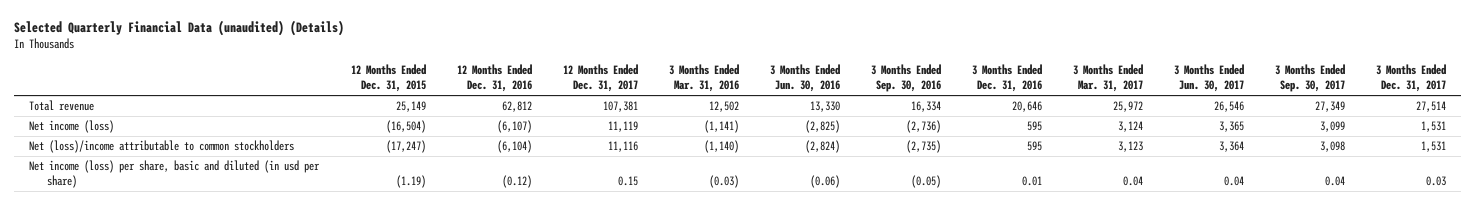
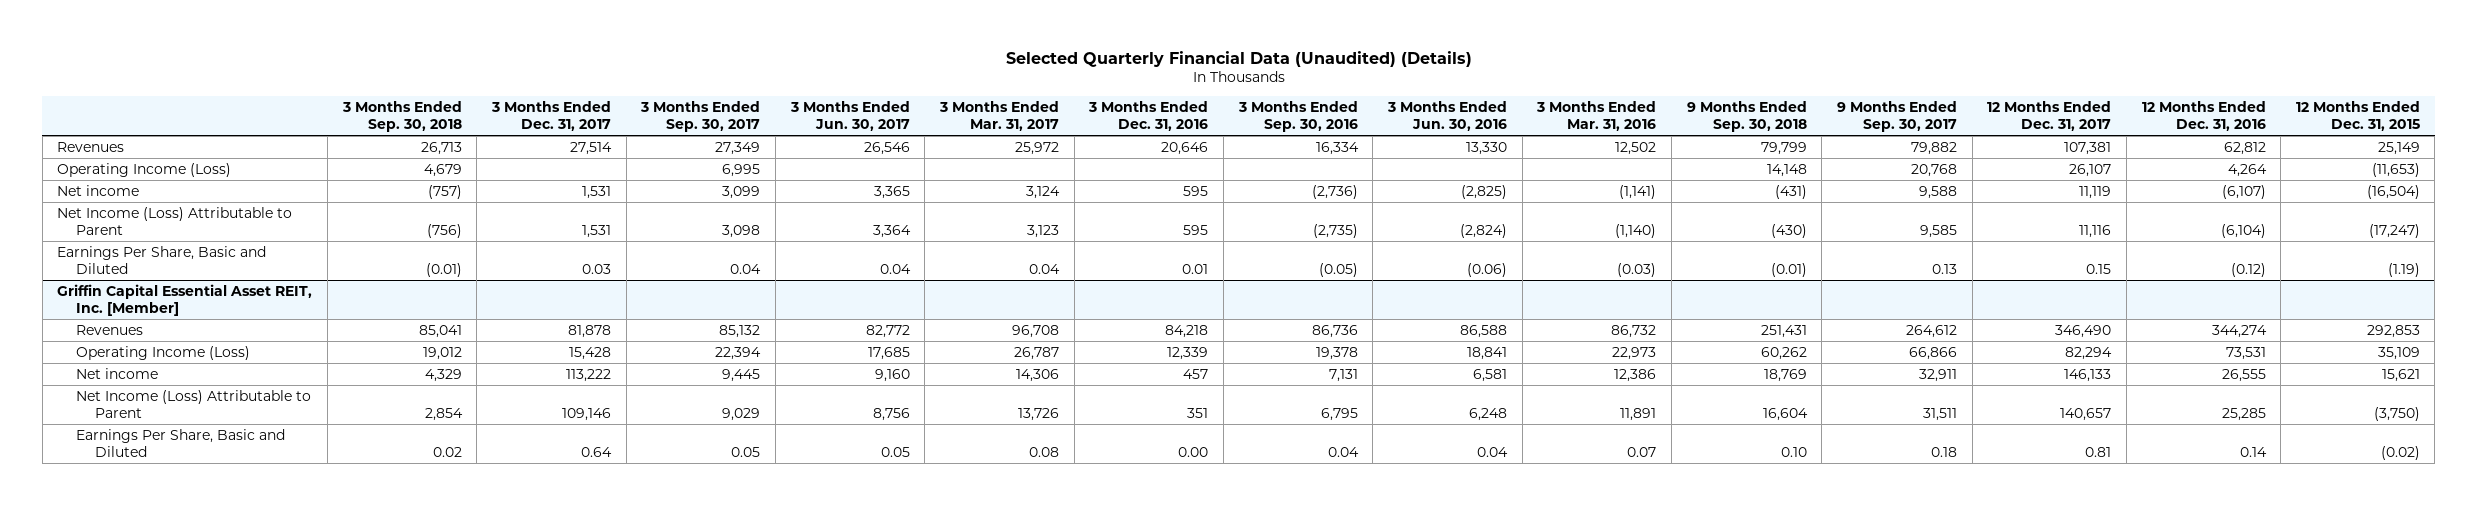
- Selected Quarterly Financial Data (unaudited) (Details)
+ Selected Quarterly Financial Data (Unaudited) (Details)
- | 12 Months Ended Dec. 31, 2015 | 12 Months Ended Dec. 31, 2016 | 12 Months Ended Dec. 31, 2017 | 3 Months Ended Mar. 31, 2016 | 3 Months Ended Jun. 30, 2016 | 3 Months Ended Sep. 30, 2016 | 3 Months Ended Dec. 31, 2016 | 3 Months Ended Mar. 31, 2017 | 3 Months Ended Jun. 30, 2017 | 3 Months Ended Sep. 30, 2017 | 3 Months Ended Dec. 31, 2017
+ | 3 Months Ended Sep. 30, 2018 | 3 Months Ended Dec. 31, 2017 | 3 Months Ended Sep. 30, 2017 | 3 Months Ended Jun. 30, 2017 | 3 Months Ended Mar. 31, 2017 | 3 Months Ended Dec. 31, 2016 | 3 Months Ended Sep. 30, 2016 | 3 Months Ended Jun. 30, 2016 | 3 Months Ended Mar. 31, 2016 | 9 Months Ended Sep. 30, 2018 | 9 Months Ended Sep. 30, 2017 | 12 Months Ended Dec. 31, 2017 | 12 Months Ended Dec. 31, 2016 | 12 Months Ended Dec. 31, 2015
- Total revenue | 25,149 | 62,812 | 107,381 | 12,502 | 13,330 | 16,334 | 20,646 | 25,972 | 26,546 | 27,349 | 27,514
- Net income (loss) | (16,504) | (6,107) | 11,119 | (1,141) | (2,825) | (2,736) | 595 | 3,124 | 3,365 | 3,099 | 1,531
- Net (loss)/income attributable to common stockholders | (17,247) | (6,104) | 11,116 | (1,140) | (2,824) | (2,735) | 595 | 3,123 | 3,364 | 3,098 | 1,531
- Net income (loss) per share, basic and diluted (in usd per share) | (1.19) | (0.12) | 0.15 | (0.03) | (0.06) | (0.05) | 0.01 | 0.04 | 0.04 | 0.04 | 0.03
+ Revenues | 26,713 | 27,514 | 27,349 | 26,546 | 25,972 | 20,646 | 16,334 | 13,330 | 12,502 | 79,799 | 79,882 | 107,381 | 62,812 | 25,149
+ Operating Income (Loss) | 4,679 | | 6,995 | | | | | | | 14,148 | 20,768 | 26,107 | 4,264 | (11,653)
+ Net income | (757) | 1,531 | 3,099 | 3,365 | 3,124 | 595 | (2,736) | (2,825) | (1,141) | (431) | 9,588 | 11,119 | (6,107) | (16,504)
+ Net Income (Loss) Attributable to Parent | (756) | 1,531 | 3,098 | 3,364 | 3,123 | 595 | (2,735) | (2,824) | (1,140) | (430) | 9,585 | 11,116 | (6,104) | (17,247)
+ Earnings Per Share, Basic and Diluted | (0.01) | 0.03 | 0.04 | 0.04 | 0.04 | 0.01 | (0.05) | (0.06) | (0.03) | (0.01) | 0.13 | 0.15 | (0.12) | (1.19)
+ Griffin Capital Essential Asset REIT, Inc. [Member]
+ Revenues | 85,041 | 81,878 | 85,132 | 82,772 | 96,708 | 84,218 | 86,736 | 86,588 | 86,732 | 251,431 | 264,612 | 346,490 | 344,274 | 292,853
+ Operating Income (Loss) | 19,012 | 15,428 | 22,394 | 17,685 | 26,787 | 12,339 | 19,378 | 18,841 | 22,973 | 60,262 | 66,866 | 82,294 | 73,531 | 35,109
+ Net income | 4,329 | 113,222 | 9,445 | 9,160 | 14,306 | 457 | 7,131 | 6,581 | 12,386 | 18,769 | 32,911 | 146,133 | 26,555 | 15,621
+ Net Income (Loss) Attributable to Parent | 2,854 | 109,146 | 9,029 | 8,756 | 13,726 | 351 | 6,795 | 6,248 | 11,891 | 16,604 | 31,511 | 140,657 | 25,285 | (3,750)
+ Earnings Per Share, Basic and Diluted | 0.02 | 0.64 | 0.05 | 0.05 | 0.08 | 0.00 | 0.04 | 0.04 | 0.07 | 0.10 | 0.18 | 0.81 | 0.14 | (0.02)

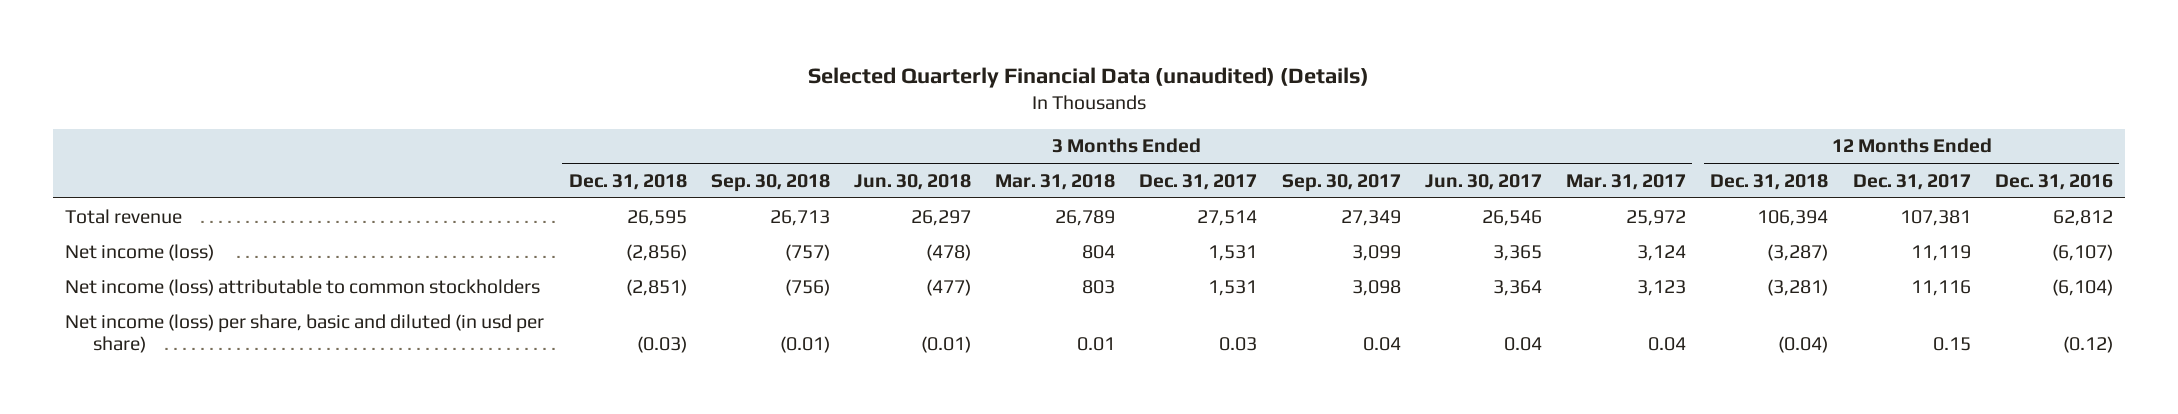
- Selected Quarterly Financial Data (Unaudited) (Details)
+ Selected Quarterly Financial Data (unaudited) (Details)
- | 3 Months Ended Sep. 30, 2018 | 3 Months Ended Dec. 31, 2017 | 3 Months Ended Sep. 30, 2017 | 3 Months Ended Jun. 30, 2017 | 3 Months Ended Mar. 31, 2017 | 3 Months Ended Dec. 31, 2016 | 3 Months Ended Sep. 30, 2016 | 3 Months Ended Jun. 30, 2016 | 3 Months Ended Mar. 31, 2016 | 9 Months Ended Sep. 30, 2018 | 9 Months Ended Sep. 30, 2017 | 12 Months Ended Dec. 31, 2017 | 12 Months Ended Dec. 31, 2016 | 12 Months Ended Dec. 31, 2015
+ | 3 Months Ended Dec. 31, 2018 | 3 Months Ended Sep. 30, 2018 | 3 Months Ended Jun. 30, 2018 | 3 Months Ended Mar. 31, 2018 | 3 Months Ended Dec. 31, 2017 | 3 Months Ended Sep. 30, 2017 | 3 Months Ended Jun. 30, 2017 | 3 Months Ended Mar. 31, 2017 | 12 Months Ended Dec. 31, 2018 | 12 Months Ended Dec. 31, 2017 | 12 Months Ended Dec. 31, 2016
- Revenues | 26,713 | 27,514 | 27,349 | 26,546 | 25,972 | 20,646 | 16,334 | 13,330 | 12,502 | 79,799 | 79,882 | 107,381 | 62,812 | 25,149
- Operating Income (Loss) | 4,679 | | 6,995 | | | | | | | 14,148 | 20,768 | 26,107 | 4,264 | (11,653)
- Net income | (757) | 1,531 | 3,099 | 3,365 | 3,124 | 595 | (2,736) | (2,825) | (1,141) | (431) | 9,588 | 11,119 | (6,107) | (16,504)
- Net Income (Loss) Attributable to Parent | (756) | 1,531 | 3,098 | 3,364 | 3,123 | 595 | (2,735) | (2,824) | (1,140) | (430) | 9,585 | 11,116 | (6,104) | (17,247)
- Earnings Per Share, Basic and Diluted | (0.01) | 0.03 | 0.04 | 0.04 | 0.04 | 0.01 | (0.05) | (0.06) | (0.03) | (0.01) | 0.13 | 0.15 | (0.12) | (1.19)
- Griffin Capital Essential Asset REIT, Inc. [Member]
- Revenues | 85,041 | 81,878 | 85,132 | 82,772 | 96,708 | 84,218 | 86,736 | 86,588 | 86,732 | 251,431 | 264,612 | 346,490 | 344,274 | 292,853
- Operating Income (Loss) | 19,012 | 15,428 | 22,394 | 17,685 | 26,787 | 12,339 | 19,378 | 18,841 | 22,973 | 60,262 | 66,866 | 82,294 | 73,531 | 35,109
- Net income | 4,329 | 113,222 | 9,445 | 9,160 | 14,306 | 457 | 7,131 | 6,581 | 12,386 | 18,769 | 32,911 | 146,133 | 26,555 | 15,621
- Net Income (Loss) Attributable to Parent | 2,854 | 109,146 | 9,029 | 8,756 | 13,726 | 351 | 6,795 | 6,248 | 11,891 | 16,604 | 31,511 | 140,657 | 25,285 | (3,750)
- Earnings Per Share, Basic and Diluted | 0.02 | 0.64 | 0.05 | 0.05 | 0.08 | 0.00 | 0.04 | 0.04 | 0.07 | 0.10 | 0.18 | 0.81 | 0.14 | (0.02)
+ Total revenue | 26,595 | 26,713 | 26,297 | 26,789 | 27,514 | 27,349 | 26,546 | 25,972 | 106,394 | 107,381 | 62,812
+ Net income (loss) | (2,856) | (757) | (478) | 804 | 1,531 | 3,099 | 3,365 | 3,124 | (3,287) | 11,119 | (6,107)
+ Net income (loss) attributable to common stockholders | (2,851) | (756) | (477) | 803 | 1,531 | 3,098 | 3,364 | 3,123 | (3,281) | 11,116 | (6,104)
+ Net income (loss) per share, basic and diluted (in usd per share) | (0.03) | (0.01) | (0.01) | 0.01 | 0.03 | 0.04 | 0.04 | 0.04 | (0.04) | 0.15 | (0.12)

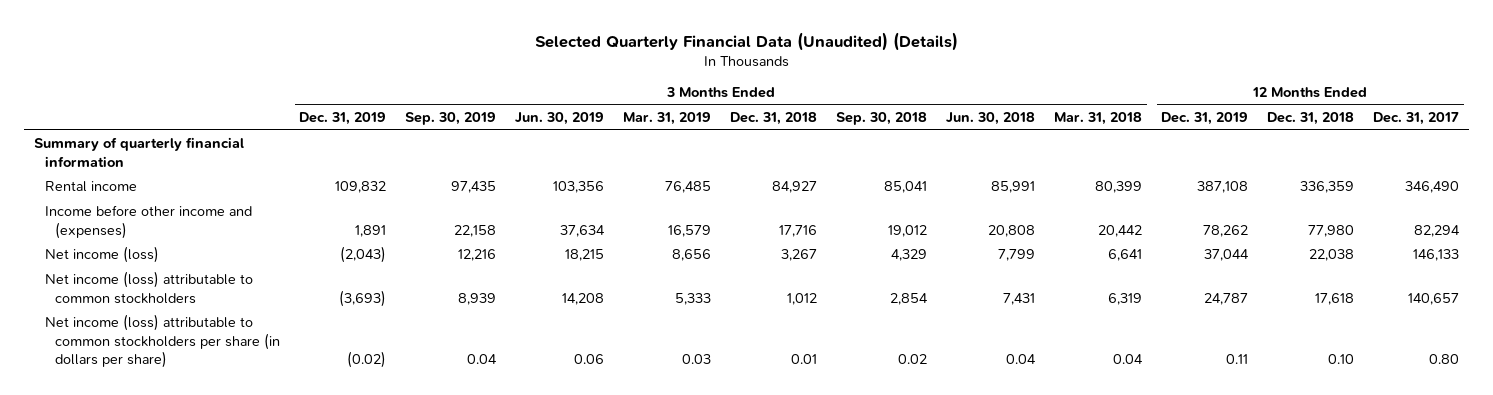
- Selected Quarterly Financial Data (unaudited) (Details)
+ Selected Quarterly Financial Data (Unaudited) (Details)
- | 3 Months Ended Dec. 31, 2018 | 3 Months Ended Sep. 30, 2018 | 3 Months Ended Jun. 30, 2018 | 3 Months Ended Mar. 31, 2018 | 3 Months Ended Dec. 31, 2017 | 3 Months Ended Sep. 30, 2017 | 3 Months Ended Jun. 30, 2017 | 3 Months Ended Mar. 31, 2017 | 12 Months Ended Dec. 31, 2018 | 12 Months Ended Dec. 31, 2017 | 12 Months Ended Dec. 31, 2016
+ | 3 Months Ended Dec. 31, 2019 | 3 Months Ended Sep. 30, 2019 | 3 Months Ended Jun. 30, 2019 | 3 Months Ended Mar. 31, 2019 | 3 Months Ended Dec. 31, 2018 | 3 Months Ended Sep. 30, 2018 | 3 Months Ended Jun. 30, 2018 | 3 Months Ended Mar. 31, 2018 | 12 Months Ended Dec. 31, 2019 | 12 Months Ended Dec. 31, 2018 | 12 Months Ended Dec. 31, 2017
- Total revenue | 26,595 | 26,713 | 26,297 | 26,789 | 27,514 | 27,349 | 26,546 | 25,972 | 106,394 | 107,381 | 62,812
- Net income (loss) | (2,856) | (757) | (478) | 804 | 1,531 | 3,099 | 3,365 | 3,124 | (3,287) | 11,119 | (6,107)
- Net income (loss) attributable to common stockholders | (2,851) | (756) | (477) | 803 | 1,531 | 3,098 | 3,364 | 3,123 | (3,281) | 11,116 | (6,104)
- Net income (loss) per share, basic and diluted (in usd per share) | (0.03) | (0.01) | (0.01) | 0.01 | 0.03 | 0.04 | 0.04 | 0.04 | (0.04) | 0.15 | (0.12)
+ Summary of quarterly financial information
+ Rental income | 109,832 | 97,435 | 103,356 | 76,485 | 84,927 | 85,041 | 85,991 | 80,399 | 387,108 | 336,359 | 346,490
+ Income before other income and (expenses) | 1,891 | 22,158 | 37,634 | 16,579 | 17,716 | 19,012 | 20,808 | 20,442 | 78,262 | 77,980 | 82,294
+ Net income (loss) | (2,043) | 12,216 | 18,215 | 8,656 | 3,267 | 4,329 | 7,799 | 6,641 | 37,044 | 22,038 | 146,133
+ Net income (loss) attributable to common stockholders | (3,693) | 8,939 | 14,208 | 5,333 | 1,012 | 2,854 | 7,431 | 6,319 | 24,787 | 17,618 | 140,657
+ Net income (loss) attributable to common stockholders per share (in dollars per share) | (0.02) | 0.04 | 0.06 | 0.03 | 0.01 | 0.02 | 0.04 | 0.04 | 0.11 | 0.10 | 0.80

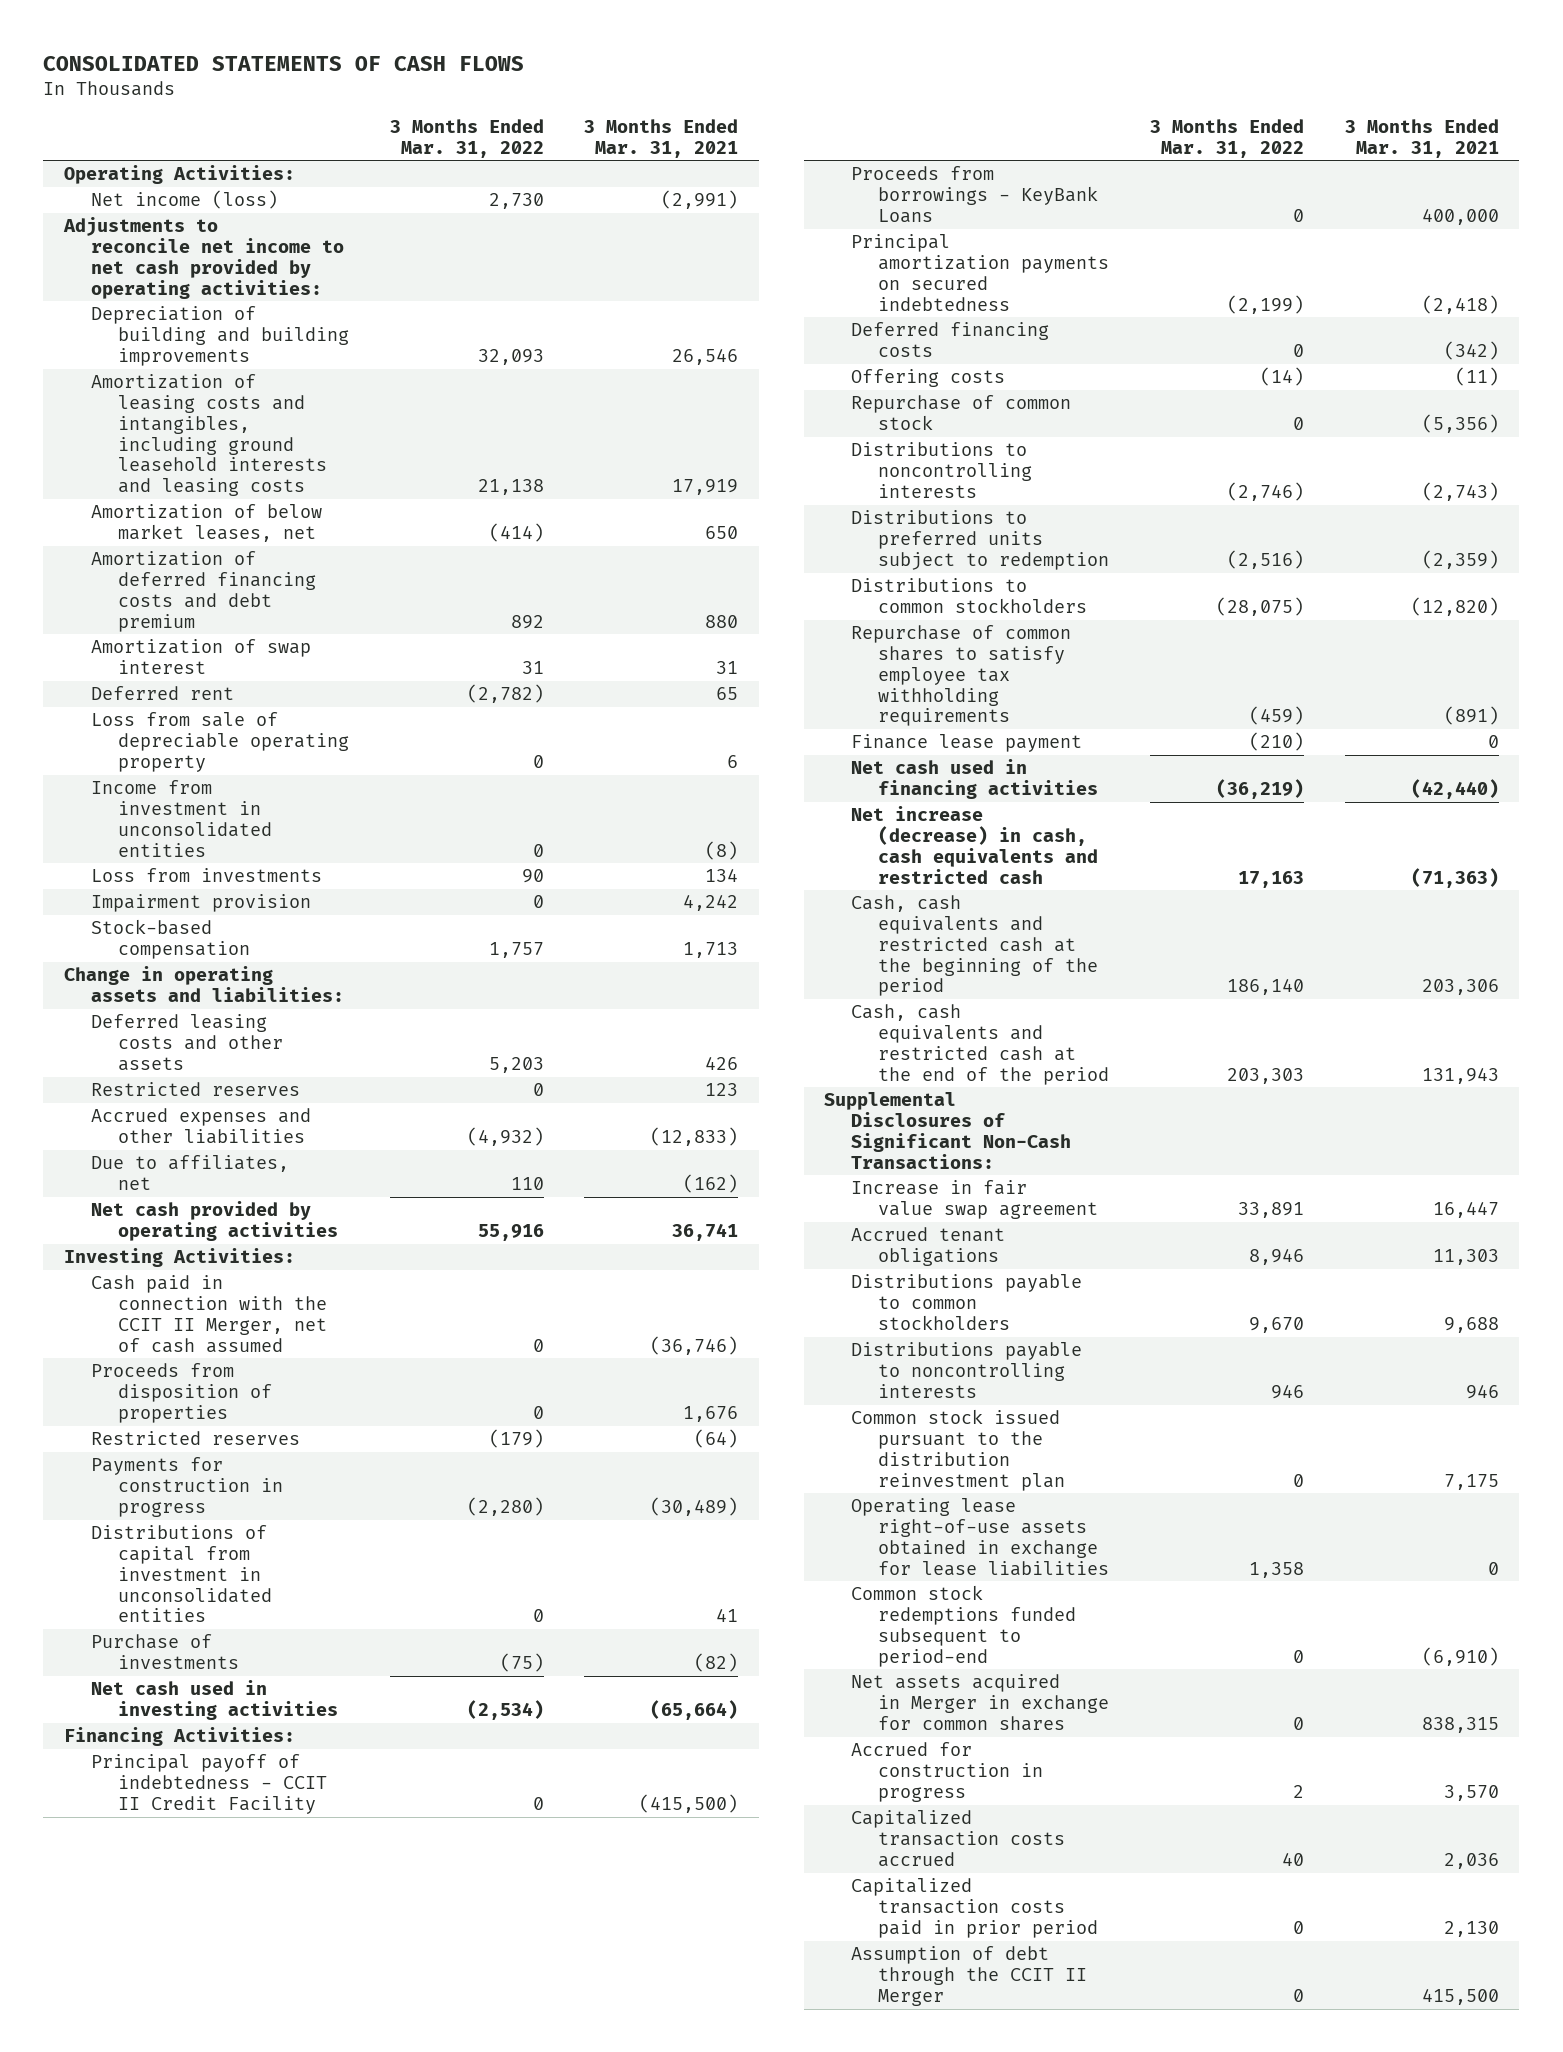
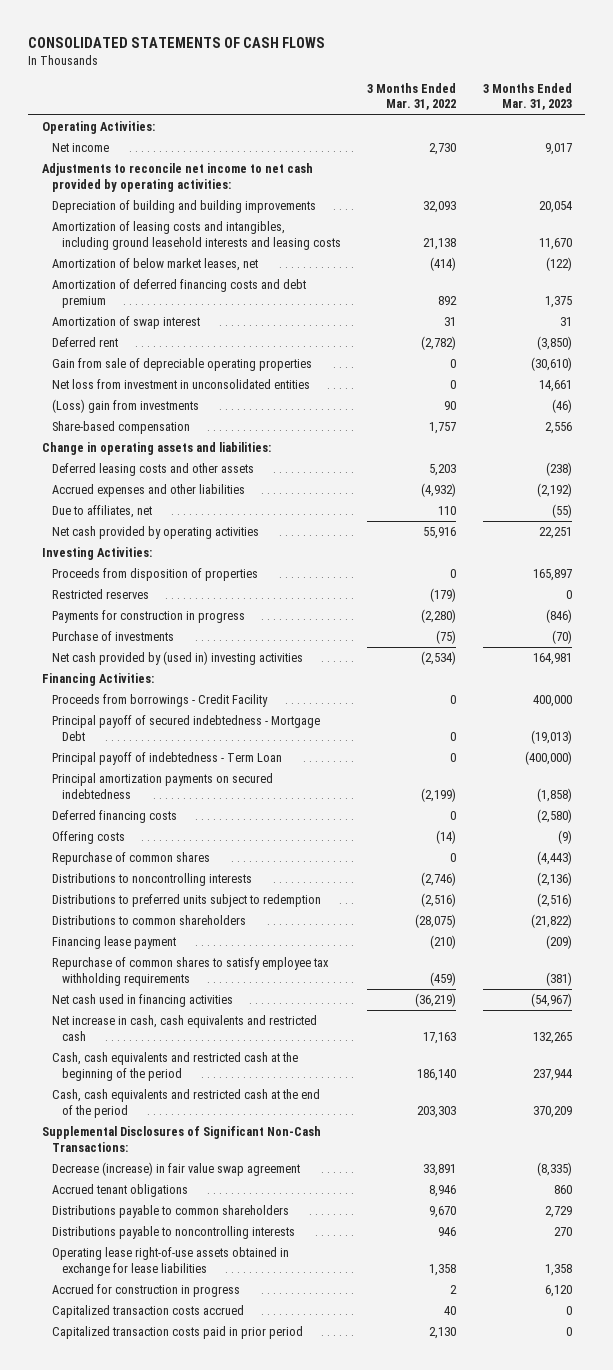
- | 3 Months Ended Mar. 31, 2022 | 3 Months Ended Mar. 31, 2021
+ | 3 Months Ended Mar. 31, 2022 | 3 Months Ended Mar. 31, 2023
- Net income (loss) | 2,730 | (2,991)
+ Net income | 2,730 | 9,017
- Loss from sale of depreciable operating property | 0 | 6
- Income from investment in unconsolidated entities | 0 | (8)
- Loss from investments | 90 | 134
- Impairment provision | 0 | 4,242
- Stock-based compensation | 1,757 | 1,713
+ Gain from sale of depreciable operating properties | 0 | (30,610)
+ Net loss from investment in unconsolidated entities | 0 | 14,661
+ (Loss) gain from investments | 90 | (46)
+ Share-based compensation | 1,757 | 2,556
- Restricted reserves | 0 | 123
- Cash paid in connection with the CCIT II Merger, net of cash assumed | 0 | (36,746)
- Distributions of capital from investment in unconsolidated entities | 0 | 41
- Net cash used in investing activities | (2,534) | (65,664)
+ Net cash provided by (used in) investing activities | (2,534) | 164,981
- Principal payoff of indebtedness - CCIT II Credit Facility | 0 | (415,500)
- Proceeds from borrowings - KeyBank Loans | 0 | 400,000
+ Proceeds from borrowings - Credit Facility | 0 | 400,000
+ Principal payoff of secured indebtedness - Mortgage Debt | 0 | (19,013)
+ Principal payoff of indebtedness - Term Loan | 0 | (400,000)
- Repurchase of common stock | 0 | (5,356)
+ Repurchase of common shares | 0 | (4,443)
- Distributions to common stockholders | (28,075) | (12,820)
+ Distributions to common shareholders | (28,075) | (21,822)
+ Financing lease payment | (210) | (209)
- Finance lease payment | (210) | 0
- Net increase (decrease) in cash, cash equivalents and restricted cash | 17,163 | (71,363)
+ Net increase in cash, cash equivalents and restricted cash | 17,163 | 132,265
- Increase in fair value swap agreement | 33,891 | 16,447
+ Decrease (increase) in fair value swap agreement | 33,891 | (8,335)
- Distributions payable to common stockholders | 9,670 | 9,688
+ Distributions payable to common shareholders | 9,670 | 2,729
- Common stock issued pursuant to the distribution reinvestment plan | 0 | 7,175
- Common stock redemptions funded subsequent to period-end | 0 | (6,910)
- Net assets acquired in Merger in exchange for common shares | 0 | 838,315
- Capitalized transaction costs paid in prior period | 0 | 2,130
- Assumption of debt through the CCIT II Merger | 0 | 415,500
+ Capitalized transaction costs paid in prior period | 2,130 | 0

